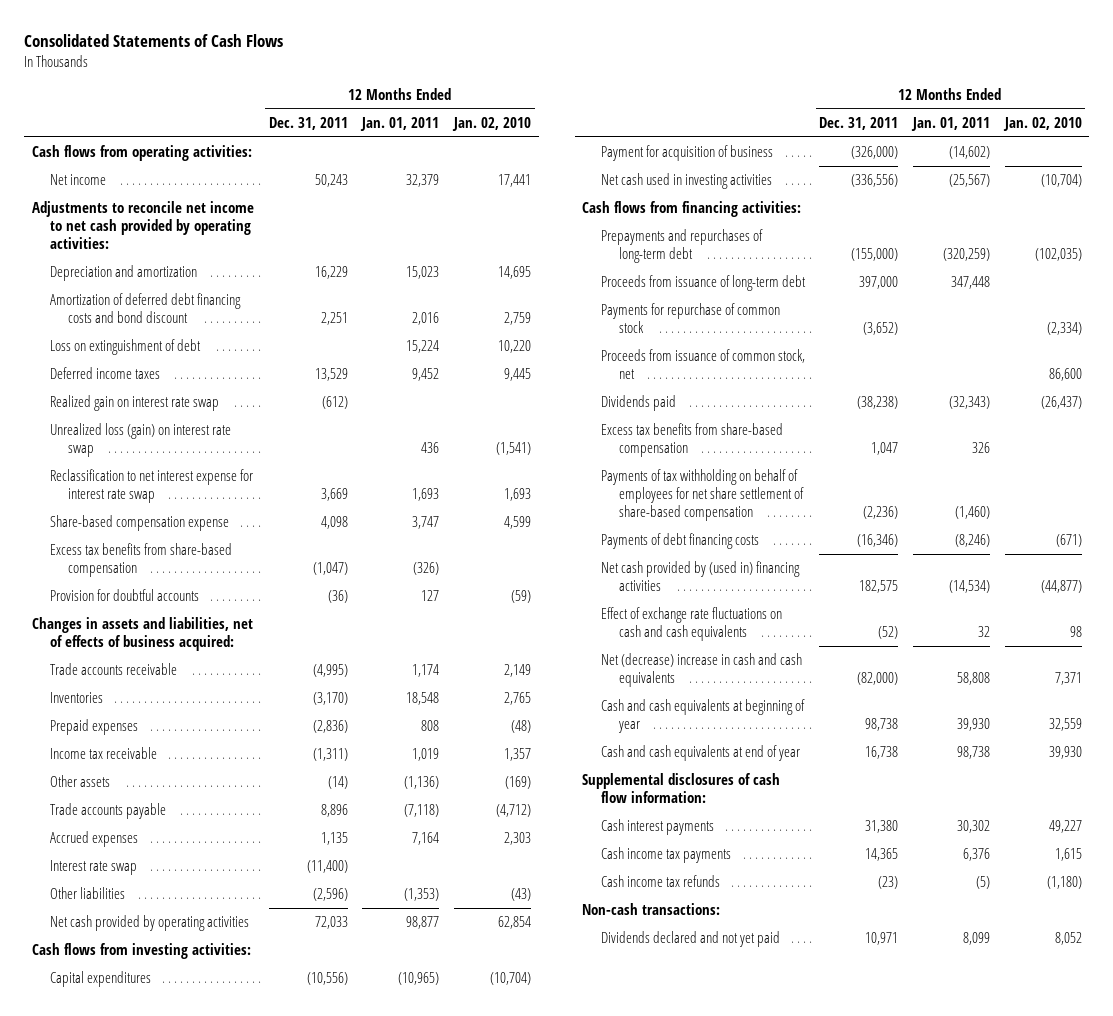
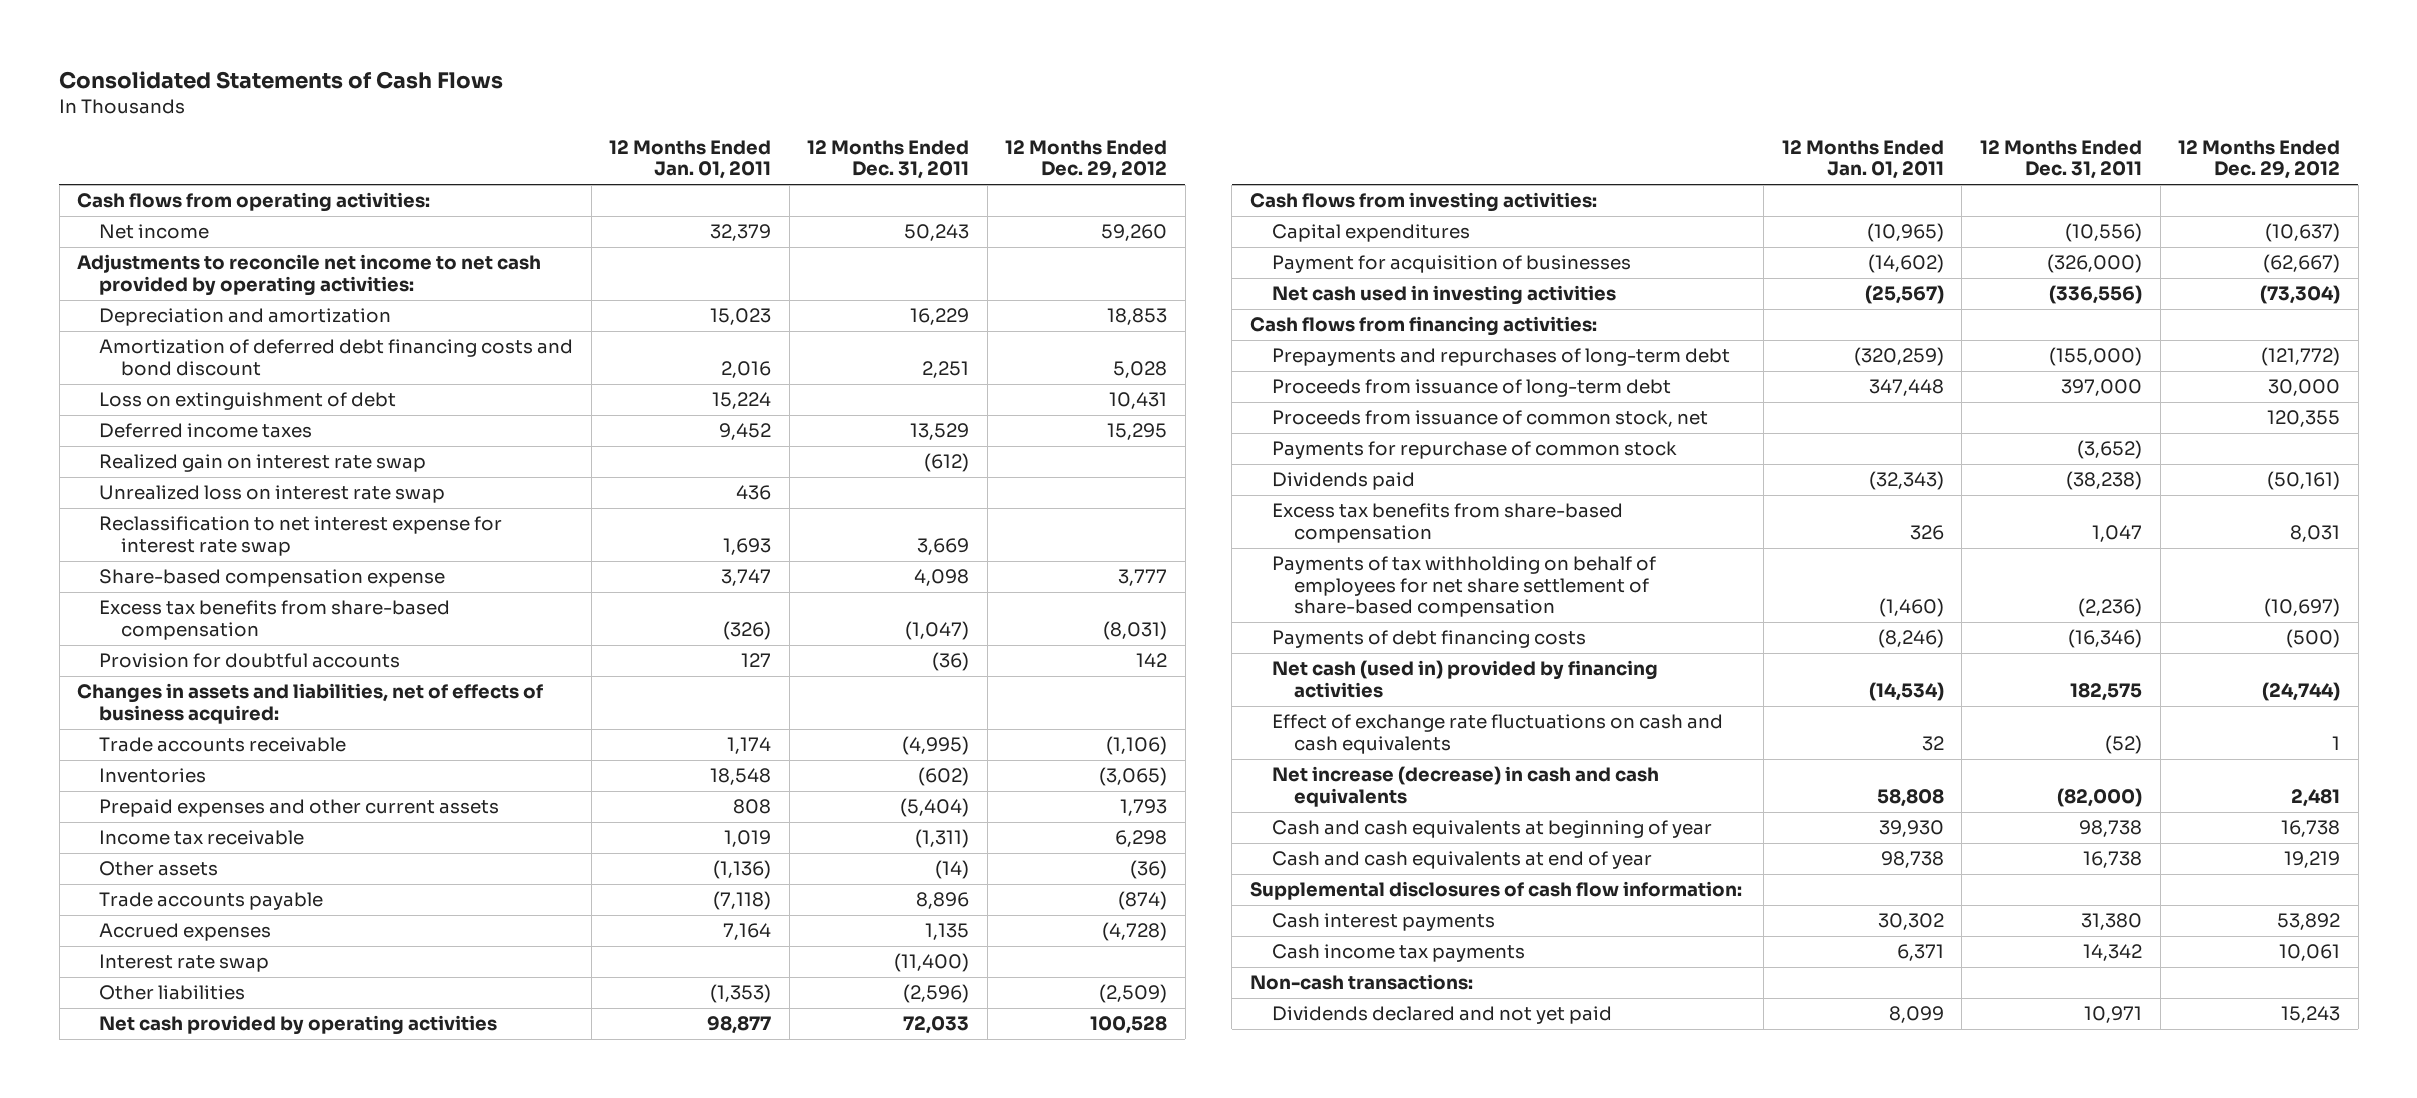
- | 12 Months Ended Dec. 31, 2011 | 12 Months Ended Jan. 01, 2011 | 12 Months Ended Jan. 02, 2010
+ | 12 Months Ended Jan. 01, 2011 | 12 Months Ended Dec. 31, 2011 | 12 Months Ended Dec. 29, 2012
- Unrealized loss (gain) on interest rate swap | | 436 | (1,541)
+ Unrealized loss on interest rate swap | 436 | |
- Inventories | (3,170) | 18,548 | 2,765
- Prepaid expenses | (2,836) | 808 | (48)
+ Inventories | 18,548 | (602) | (3,065)
+ Prepaid expenses and other current assets | 808 | (5,404) | 1,793
- Payment for acquisition of business | (326,000) | (14,602) |
+ Payment for acquisition of businesses | (14,602) | (326,000) | (62,667)
moved down: Payments for repurchase of common stock | | (3,652) |
- Net cash provided by (used in) financing activities | 182,575 | (14,534) | (44,877)
+ Net cash (used in) provided by financing activities | (14,534) | 182,575 | (24,744)
- Net (decrease) increase in cash and cash equivalents | (82,000) | 58,808 | 7,371
+ Net increase (decrease) in cash and cash equivalents | 58,808 | (82,000) | 2,481
- Cash income tax payments | 14,365 | 6,376 | 1,615
- Cash income tax refunds | (23) | (5) | (1,180)
+ Cash income tax payments | 6,371 | 14,342 | 10,061

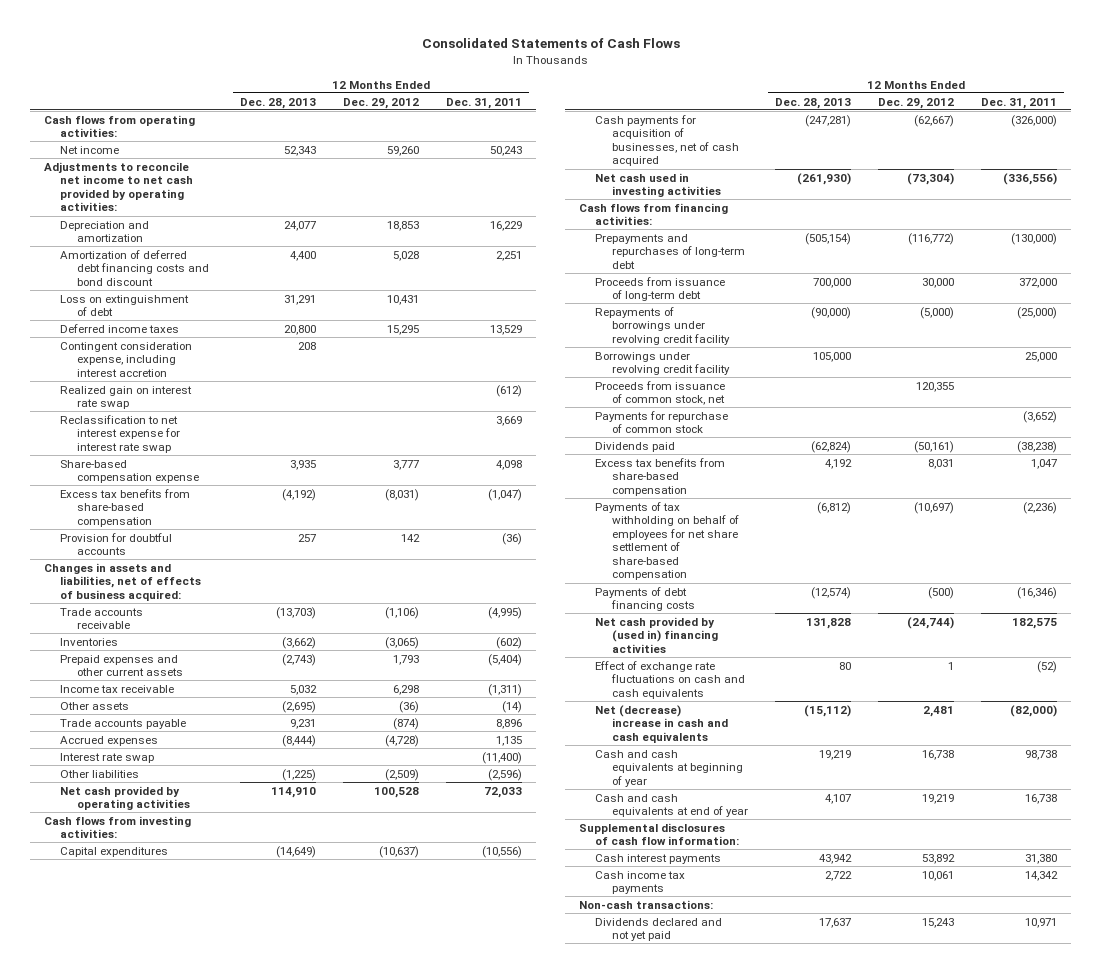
- | 12 Months Ended Jan. 01, 2011 | 12 Months Ended Dec. 31, 2011 | 12 Months Ended Dec. 29, 2012
+ | 12 Months Ended Dec. 28, 2013 | 12 Months Ended Dec. 29, 2012 | 12 Months Ended Dec. 31, 2011
+ Contingent consideration expense, including interest accretion | 208 | |
- Unrealized loss on interest rate swap | 436 | |
- Payment for acquisition of businesses | (14,602) | (326,000) | (62,667)
+ Cash payments for acquisition of businesses, net of cash acquired | (247,281) | (62,667) | (326,000)
- Prepayments and repurchases of long-term debt | (320,259) | (155,000) | (121,772)
- Proceeds from issuance of long-term debt | 347,448 | 397,000 | 30,000
+ Prepayments and repurchases of long-term debt | (505,154) | (116,772) | (130,000)
+ Proceeds from issuance of long-term debt | 700,000 | 30,000 | 372,000
+ Repayments of borrowings under revolving credit facility | (90,000) | (5,000) | (25,000)
+ Borrowings under revolving credit facility | 105,000 | | 25,000
- Net cash (used in) provided by financing activities | (14,534) | 182,575 | (24,744)
+ Net cash provided by (used in) financing activities | 131,828 | (24,744) | 182,575
- Net increase (decrease) in cash and cash equivalents | 58,808 | (82,000) | 2,481
+ Net (decrease) increase in cash and cash equivalents | (15,112) | 2,481 | (82,000)

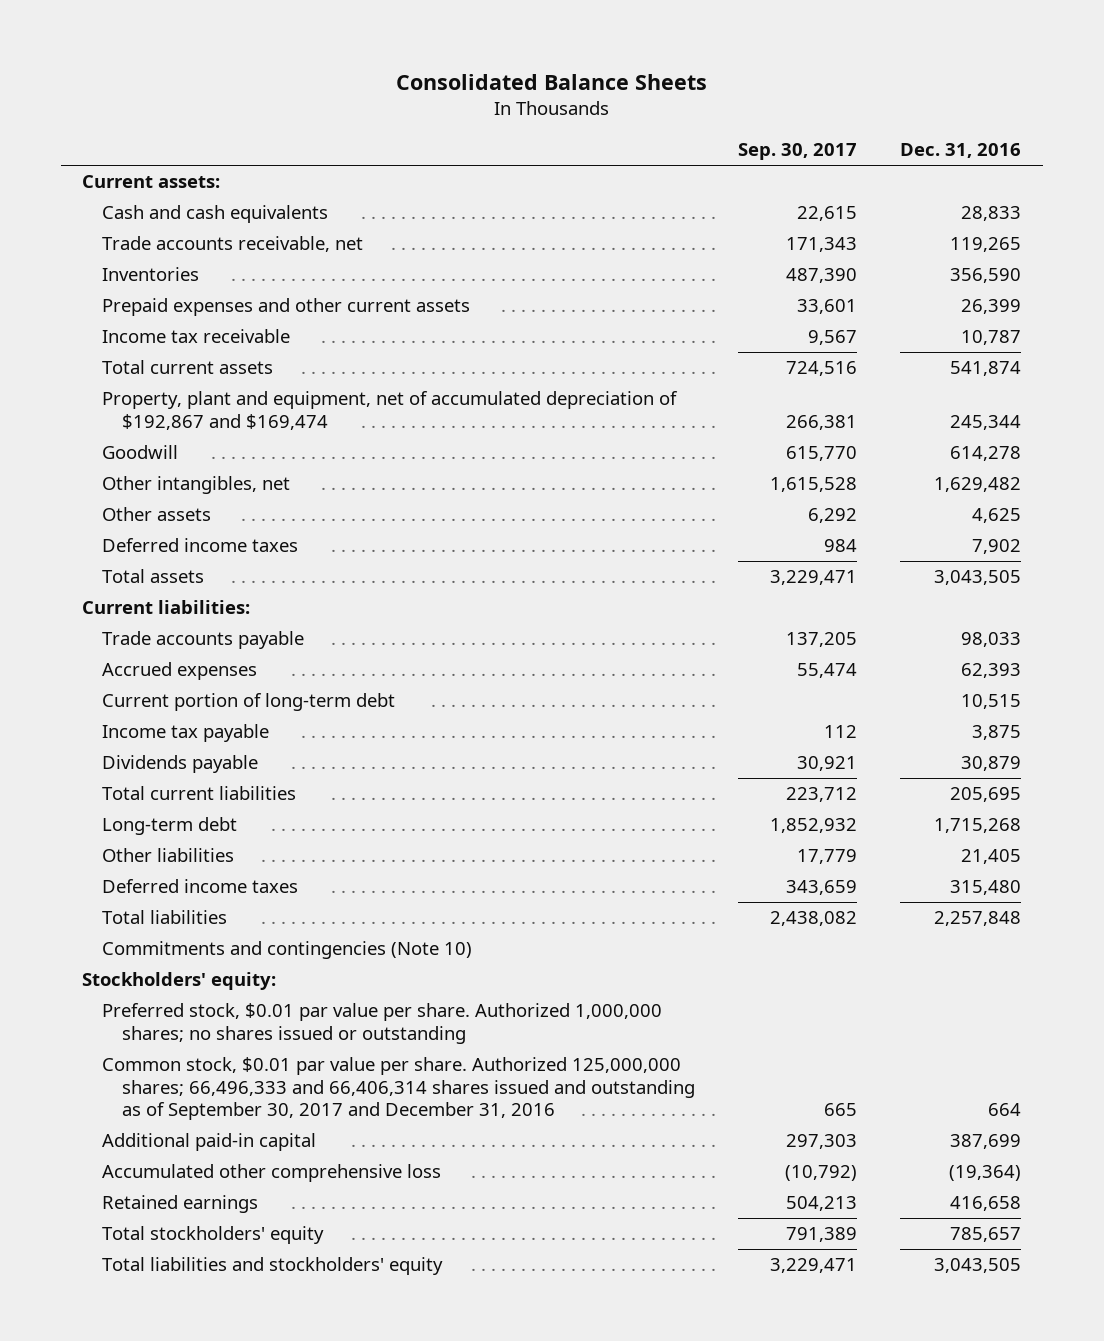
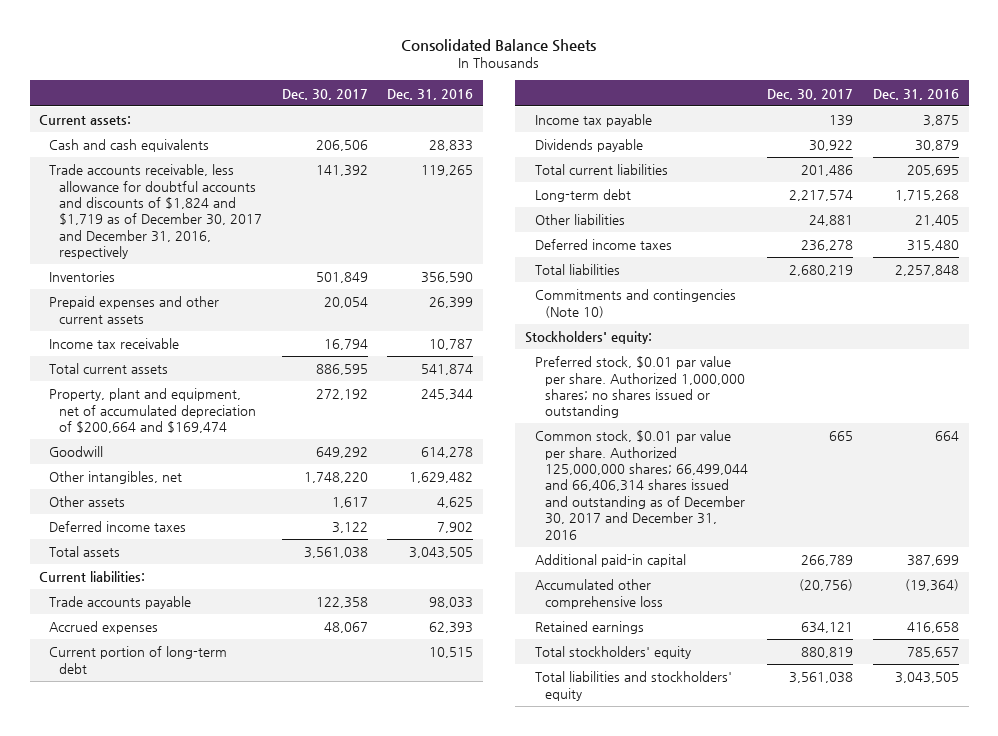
- | Sep. 30, 2017 | Dec. 31, 2016
+ | Dec. 30, 2017 | Dec. 31, 2016
- Trade accounts receivable, net | 171,343 | 119,265
+ Trade accounts receivable, less allowance for doubtful accounts and discounts of $1,824 and $1,719 as of December 30, 2017 and December 31, 2016, respectively | 141,392 | 119,265
- Property, plant and equipment, net of accumulated depreciation of $192,867 and $169,474 | 266,381 | 245,344
+ Property, plant and equipment, net of accumulated depreciation of $200,664 and $169,474 | 272,192 | 245,344
- Common stock, $0.01 par value per share. Authorized 125,000,000 shares; 66,496,333 and 66,406,314 shares issued and outstanding as of September 30, 2017 and December 31, 2016 | 665 | 664
+ Common stock, $0.01 par value per share. Authorized 125,000,000 shares; 66,499,044 and 66,406,314 shares issued and outstanding as of December 30, 2017 and December 31, 2016 | 665 | 664

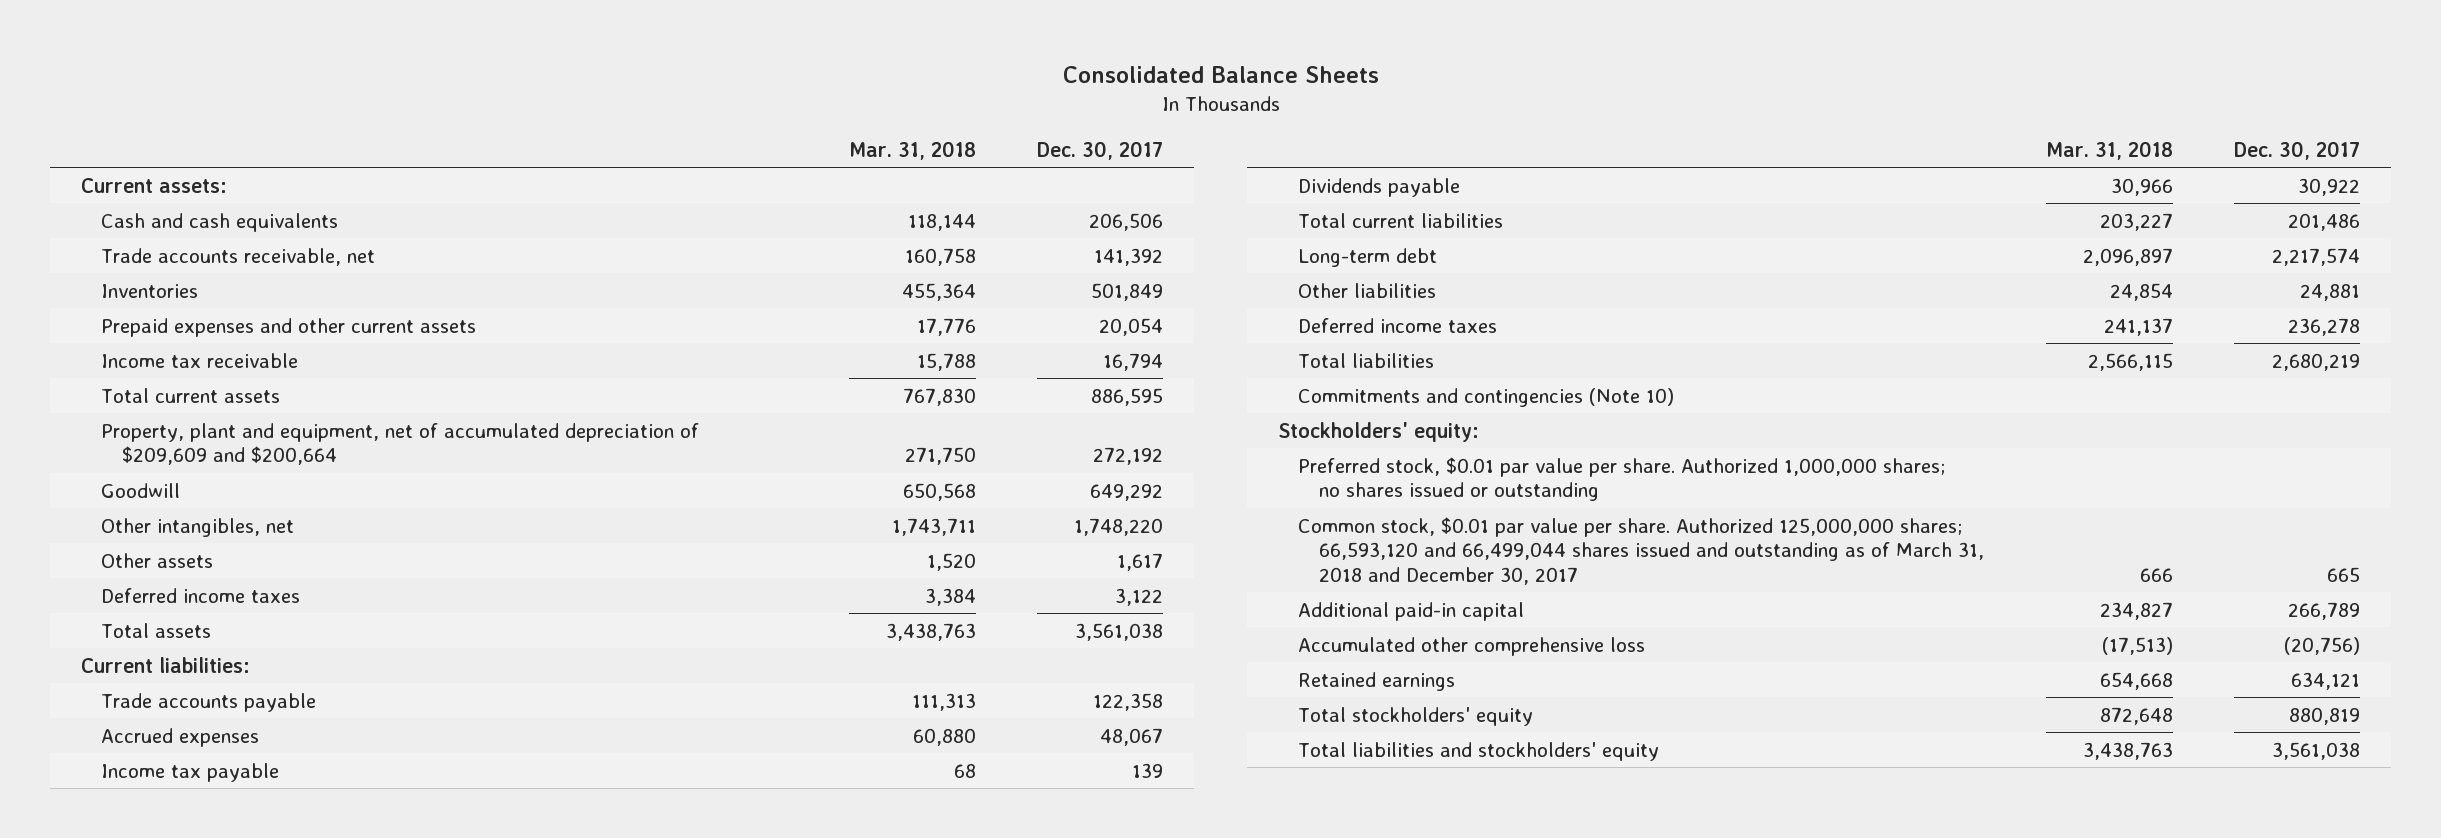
- | Dec. 30, 2017 | Dec. 31, 2016
+ | Mar. 31, 2018 | Dec. 30, 2017
- Trade accounts receivable, less allowance for doubtful accounts and discounts of $1,824 and $1,719 as of December 30, 2017 and December 31, 2016, respectively | 141,392 | 119,265
+ Trade accounts receivable, net | 160,758 | 141,392
- Property, plant and equipment, net of accumulated depreciation of $200,664 and $169,474 | 272,192 | 245,344
+ Property, plant and equipment, net of accumulated depreciation of $209,609 and $200,664 | 271,750 | 272,192
- Current portion of long-term debt | | 10,515
- Common stock, $0.01 par value per share. Authorized 125,000,000 shares; 66,499,044 and 66,406,314 shares issued and outstanding as of December 30, 2017 and December 31, 2016 | 665 | 664
+ Common stock, $0.01 par value per share. Authorized 125,000,000 shares; 66,593,120 and 66,499,044 shares issued and outstanding as of March 31, 2018 and December 30, 2017 | 666 | 665

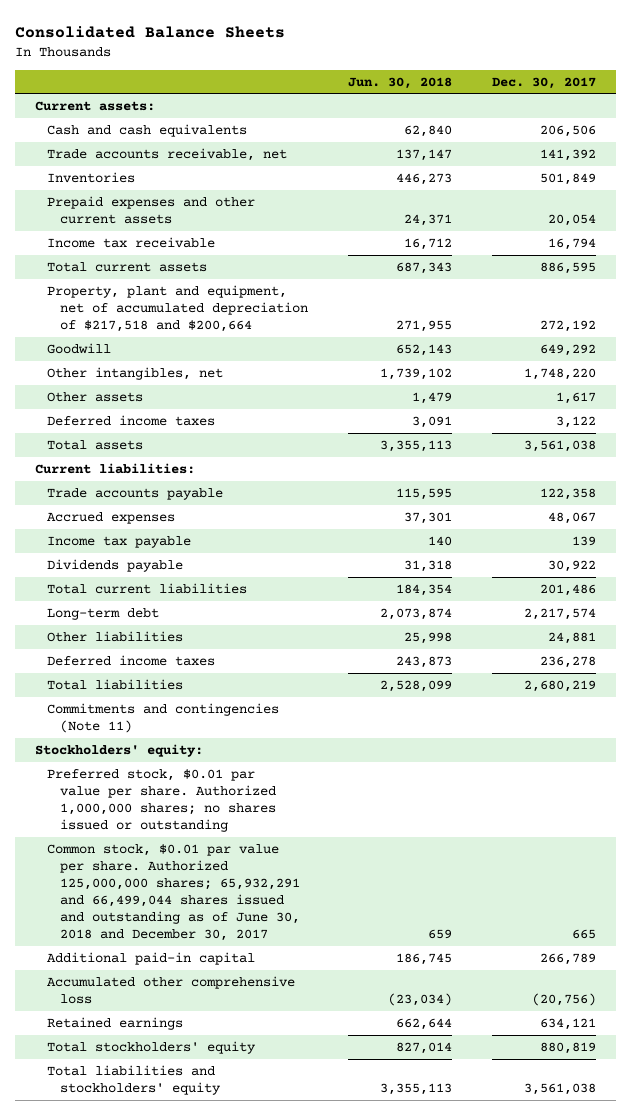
- | Mar. 31, 2018 | Dec. 30, 2017
+ | Jun. 30, 2018 | Dec. 30, 2017
- Property, plant and equipment, net of accumulated depreciation of $209,609 and $200,664 | 271,750 | 272,192
+ Property, plant and equipment, net of accumulated depreciation of $217,518 and $200,664 | 271,955 | 272,192
- Commitments and contingencies (Note 10)
+ Commitments and contingencies (Note 11)
- Common stock, $0.01 par value per share. Authorized 125,000,000 shares; 66,593,120 and 66,499,044 shares issued and outstanding as of March 31, 2018 and December 30, 2017 | 666 | 665
+ Common stock, $0.01 par value per share. Authorized 125,000,000 shares; 65,932,291 and 66,499,044 shares issued and outstanding as of June 30, 2018 and December 30, 2017 | 659 | 665

